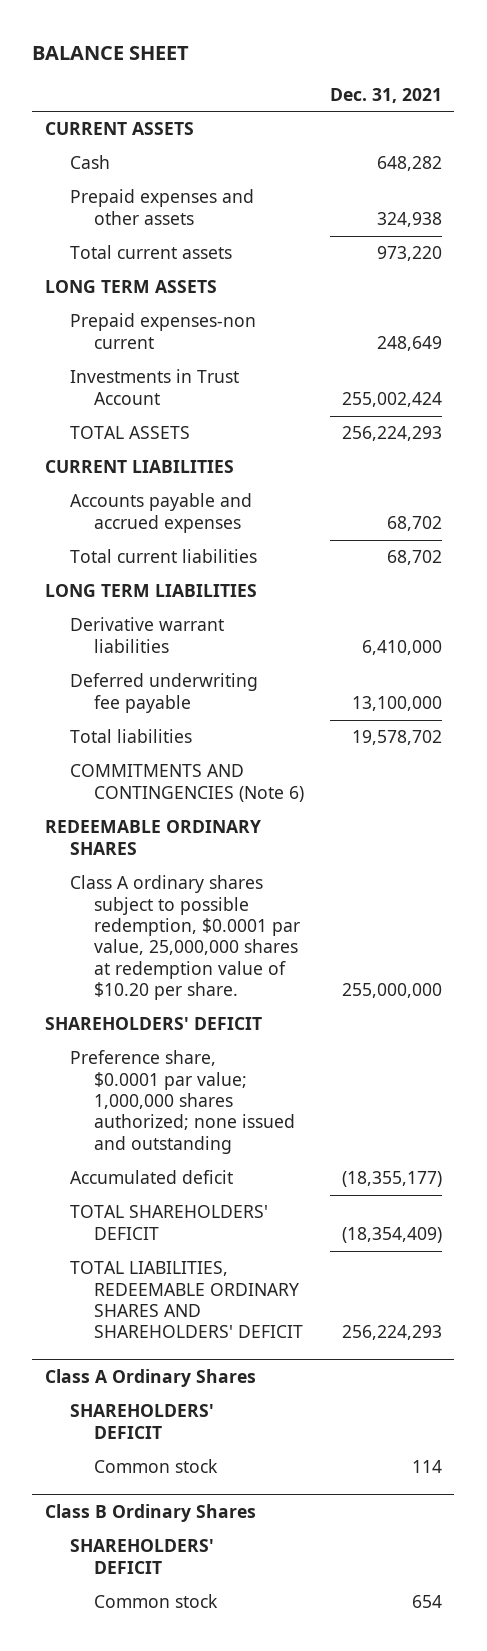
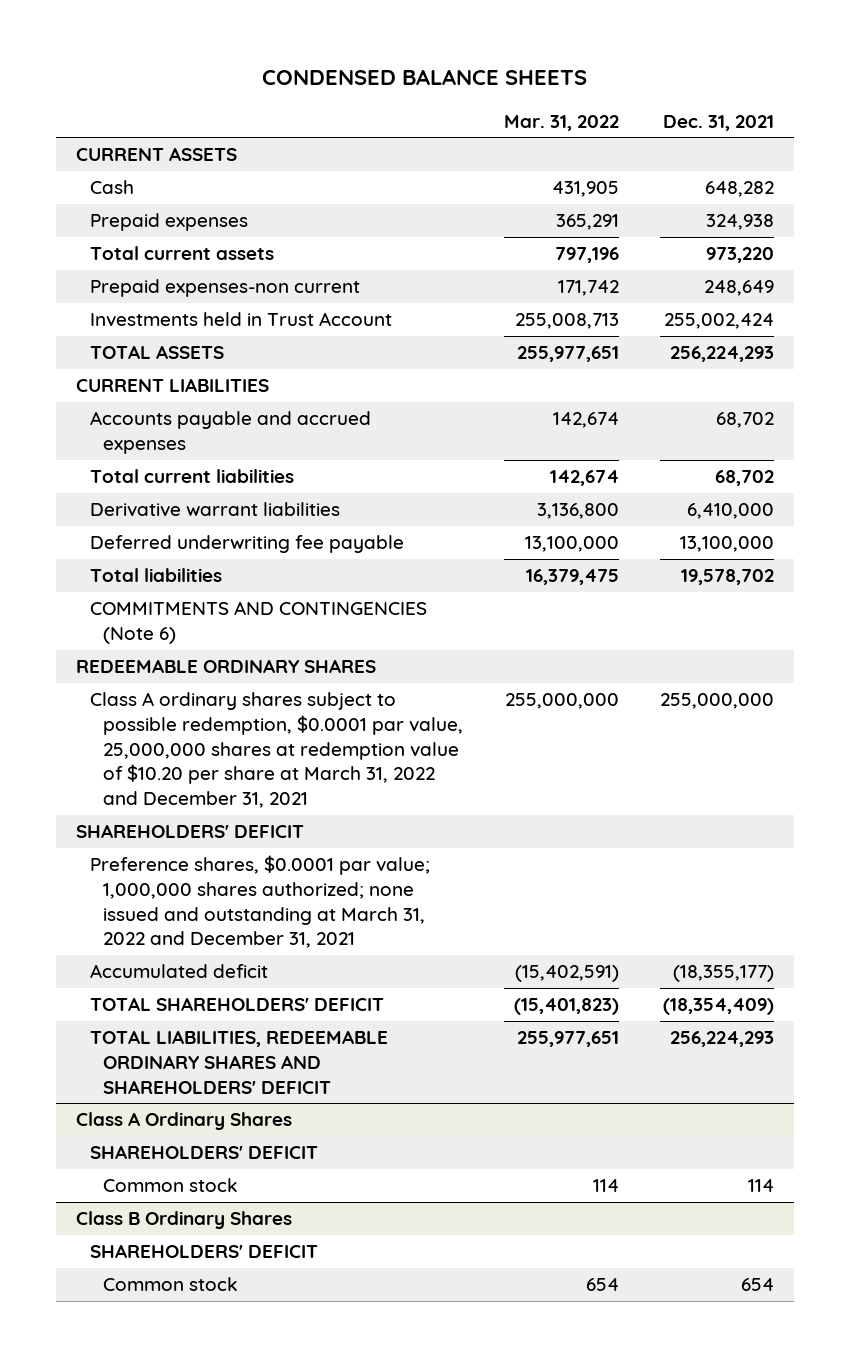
- BALANCE SHEET
+ CONDENSED BALANCE SHEETS
- | Dec. 31, 2021
+ | Mar. 31, 2022 | Dec. 31, 2021
- Prepaid expenses and other assets | 324,938
+ Prepaid expenses | 365,291 | 324,938
- LONG TERM ASSETS
- Investments in Trust Account | 255,002,424
+ Investments held in Trust Account | 255,008,713 | 255,002,424
- LONG TERM LIABILITIES
- Class A ordinary shares subject to possible redemption, $0.0001 par value, 25,000,000 shares at redemption value of $10.20 per share. | 255,000,000
+ Class A ordinary shares subject to possible redemption, $0.0001 par value, 25,000,000 shares at redemption value of $10.20 per share at March 31, 2022 and December 31, 2021 | 255,000,000 | 255,000,000
- Preference share, $0.0001 par value; 1,000,000 shares authorized; none issued and outstanding
+ Preference shares, $0.0001 par value; 1,000,000 shares authorized; none issued and outstanding at March 31, 2022 and December 31, 2021

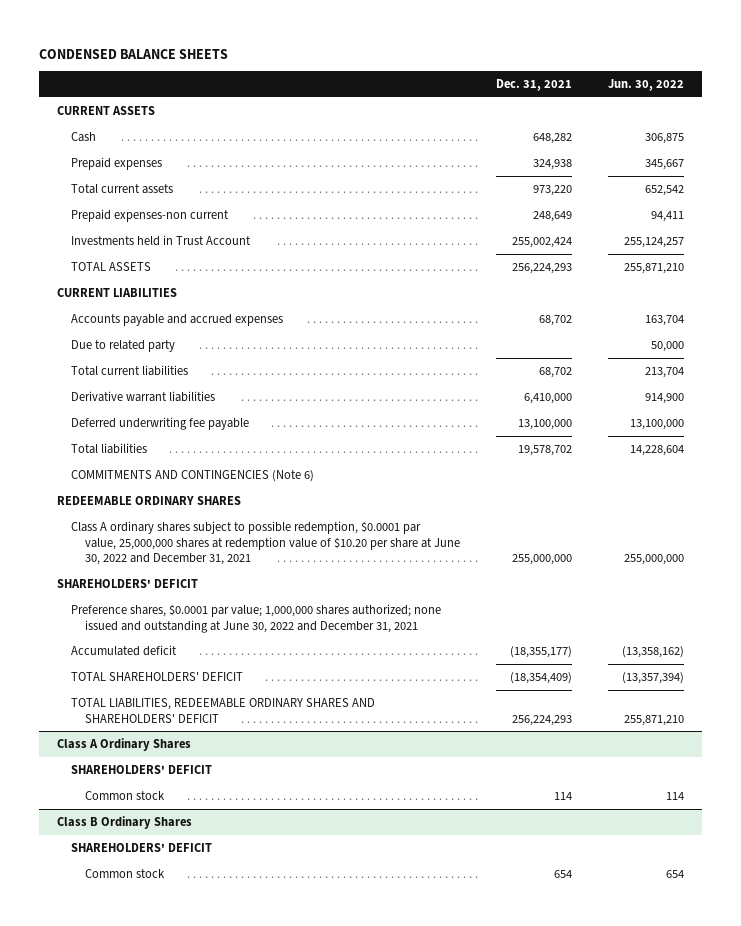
- | Mar. 31, 2022 | Dec. 31, 2021
+ | Dec. 31, 2021 | Jun. 30, 2022
+ Due to related party | | 50,000
- Class A ordinary shares subject to possible redemption, $0.0001 par value, 25,000,000 shares at redemption value of $10.20 per share at March 31, 2022 and December 31, 2021 | 255,000,000 | 255,000,000
+ Class A ordinary shares subject to possible redemption, $0.0001 par value, 25,000,000 shares at redemption value of $10.20 per share at June 30, 2022 and December 31, 2021 | 255,000,000 | 255,000,000
- Preference shares, $0.0001 par value; 1,000,000 shares authorized; none issued and outstanding at March 31, 2022 and December 31, 2021
+ Preference shares, $0.0001 par value; 1,000,000 shares authorized; none issued and outstanding at June 30, 2022 and December 31, 2021

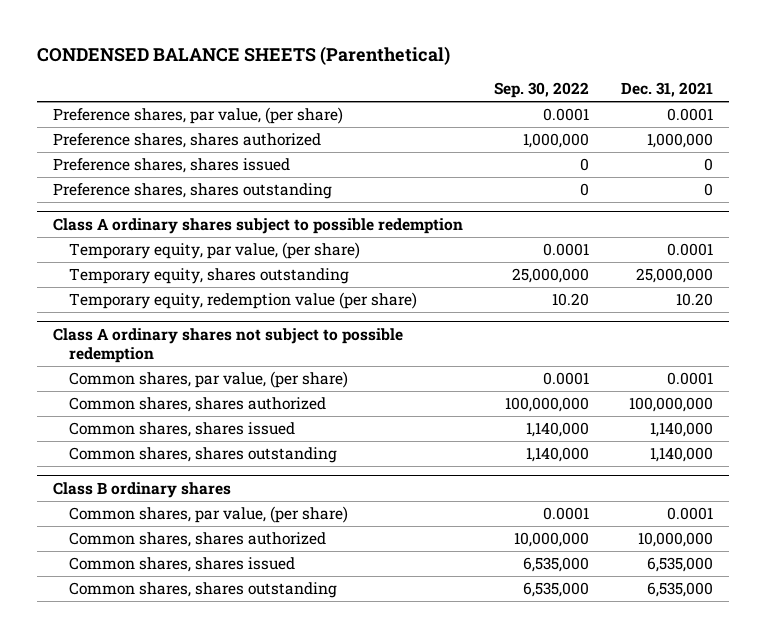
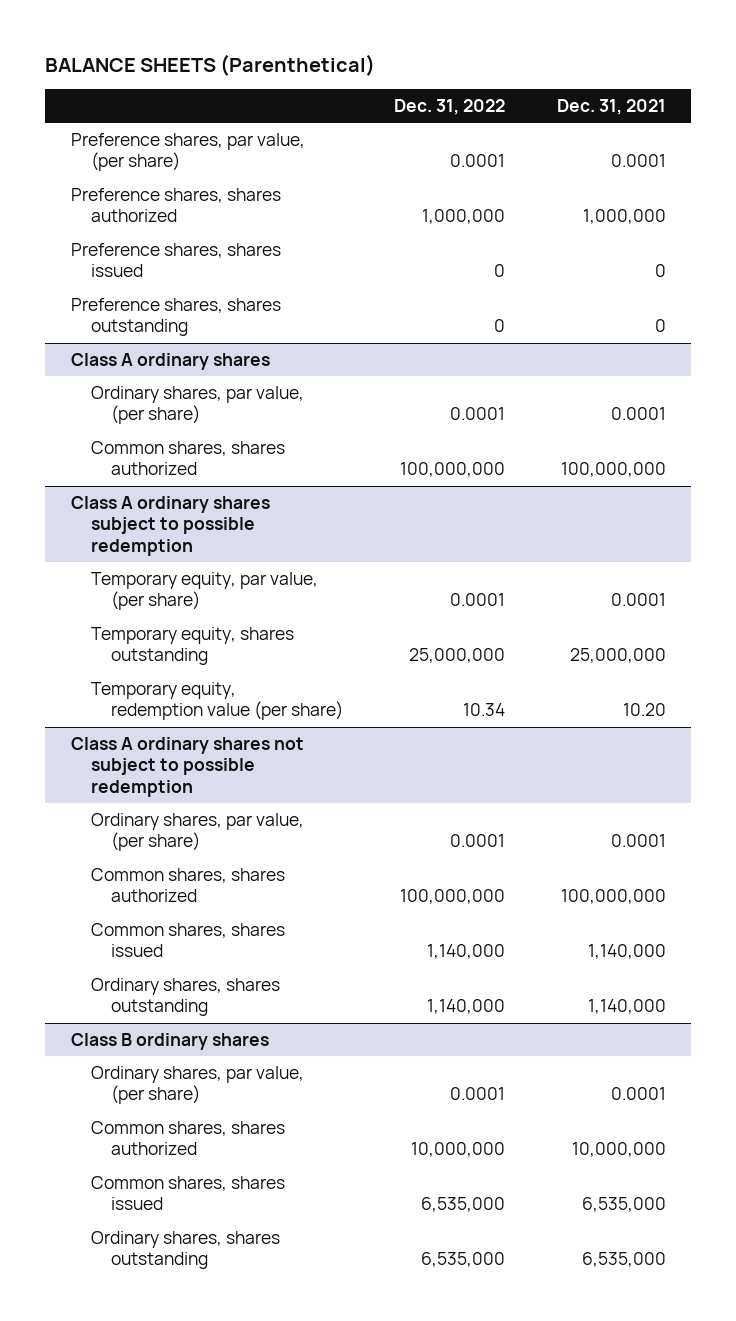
- CONDENSED BALANCE SHEETS (Parenthetical)
+ BALANCE SHEETS (Parenthetical)
- | Sep. 30, 2022 | Dec. 31, 2021
+ | Dec. 31, 2022 | Dec. 31, 2021
+ Class A ordinary shares
+ Ordinary shares, par value, (per share) | 0.0001 | 0.0001
+ Common shares, shares authorized | 100,000,000 | 100,000,000
@ Class A ordinary shares not subject to possible redemption
- Common shares, par value, (per share) | 0.0001 | 0.0001
+ Ordinary shares, par value, (per share) | 0.0001 | 0.0001
- Common shares, shares outstanding | 1,140,000 | 1,140,000
+ Ordinary shares, shares outstanding | 1,140,000 | 1,140,000
@ Class B ordinary shares
- Common shares, par value, (per share) | 0.0001 | 0.0001
+ Ordinary shares, par value, (per share) | 0.0001 | 0.0001
- Common shares, shares outstanding | 6,535,000 | 6,535,000
+ Ordinary shares, shares outstanding | 6,535,000 | 6,535,000

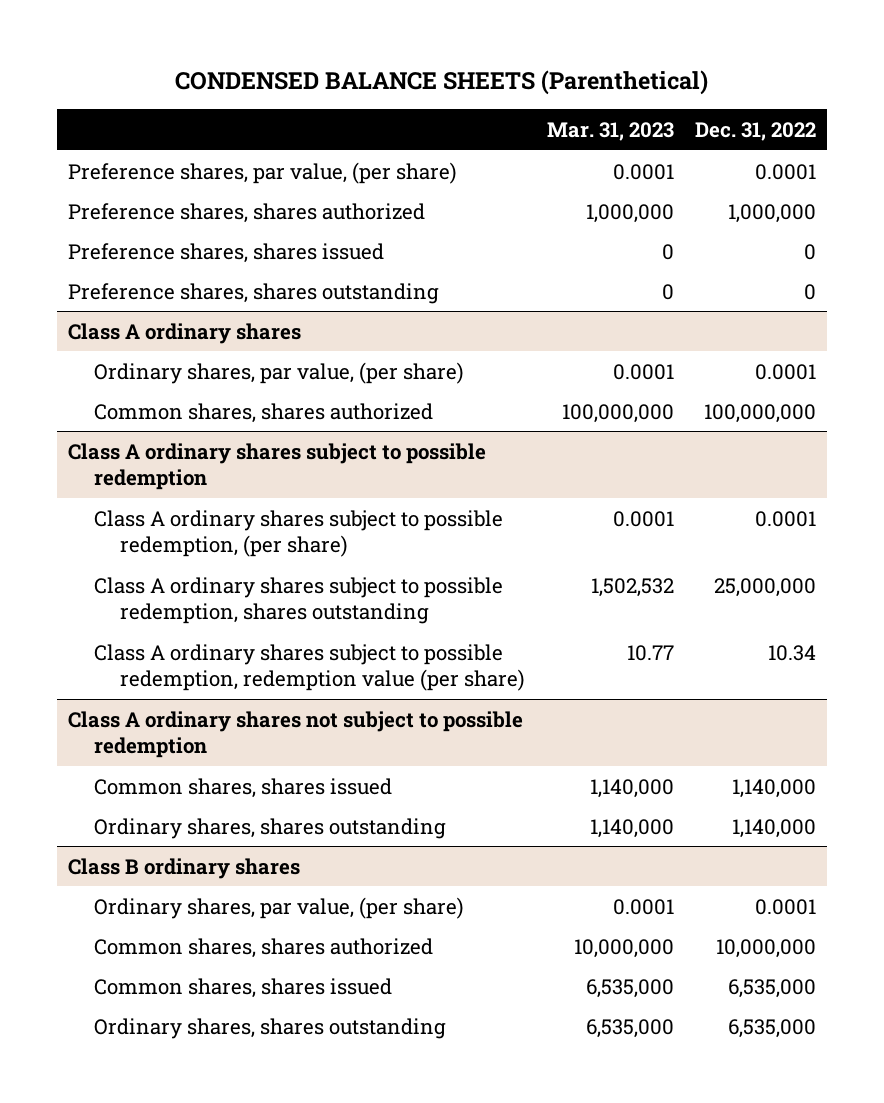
- BALANCE SHEETS (Parenthetical)
+ CONDENSED BALANCE SHEETS (Parenthetical)
- | Dec. 31, 2022 | Dec. 31, 2021
+ | Mar. 31, 2023 | Dec. 31, 2022
@ Class A ordinary shares subject to possible redemption
- Temporary equity, par value, (per share) | 0.0001 | 0.0001
- Temporary equity, shares outstanding | 25,000,000 | 25,000,000
- Temporary equity, redemption value (per share) | 10.34 | 10.20
+ Class A ordinary shares subject to possible redemption, (per share) | 0.0001 | 0.0001
+ Class A ordinary shares subject to possible redemption, shares outstanding | 1,502,532 | 25,000,000
+ Class A ordinary shares subject to possible redemption, redemption value (per share) | 10.77 | 10.34
@ Class A ordinary shares not subject to possible redemption
- Ordinary shares, par value, (per share) | 0.0001 | 0.0001
- Common shares, shares authorized | 100,000,000 | 100,000,000

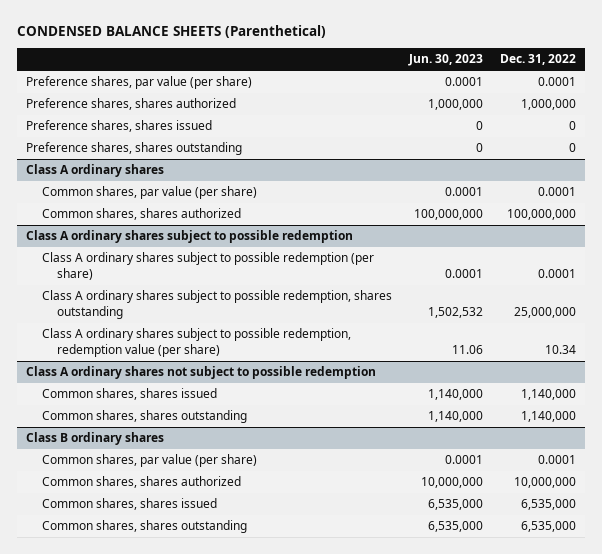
- | Mar. 31, 2023 | Dec. 31, 2022
+ | Jun. 30, 2023 | Dec. 31, 2022
- Preference shares, par value, (per share) | 0.0001 | 0.0001
+ Preference shares, par value (per share) | 0.0001 | 0.0001
@ Class A ordinary shares
- Ordinary shares, par value, (per share) | 0.0001 | 0.0001
+ Common shares, par value (per share) | 0.0001 | 0.0001
@ Class A ordinary shares subject to possible redemption
- Class A ordinary shares subject to possible redemption, (per share) | 0.0001 | 0.0001
+ Class A ordinary shares subject to possible redemption (per share) | 0.0001 | 0.0001
@ Class A ordinary shares not subject to possible redemption
- Ordinary shares, shares outstanding | 1,140,000 | 1,140,000
+ Common shares, shares outstanding | 1,140,000 | 1,140,000
@ Class B ordinary shares
- Ordinary shares, par value, (per share) | 0.0001 | 0.0001
+ Common shares, par value (per share) | 0.0001 | 0.0001
- Ordinary shares, shares outstanding | 6,535,000 | 6,535,000
+ Common shares, shares outstanding | 6,535,000 | 6,535,000

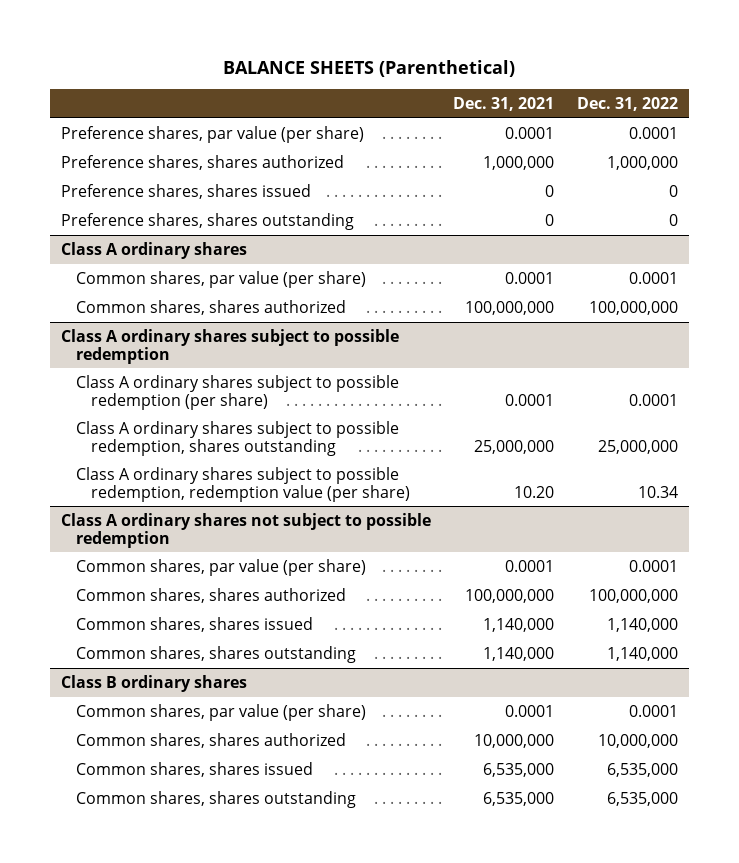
- CONDENSED BALANCE SHEETS (Parenthetical)
+ BALANCE SHEETS (Parenthetical)
- | Jun. 30, 2023 | Dec. 31, 2022
+ | Dec. 31, 2021 | Dec. 31, 2022
@ Class A ordinary shares not subject to possible redemption
+ Common shares, par value (per share) | 0.0001 | 0.0001
+ Common shares, shares authorized | 100,000,000 | 100,000,000

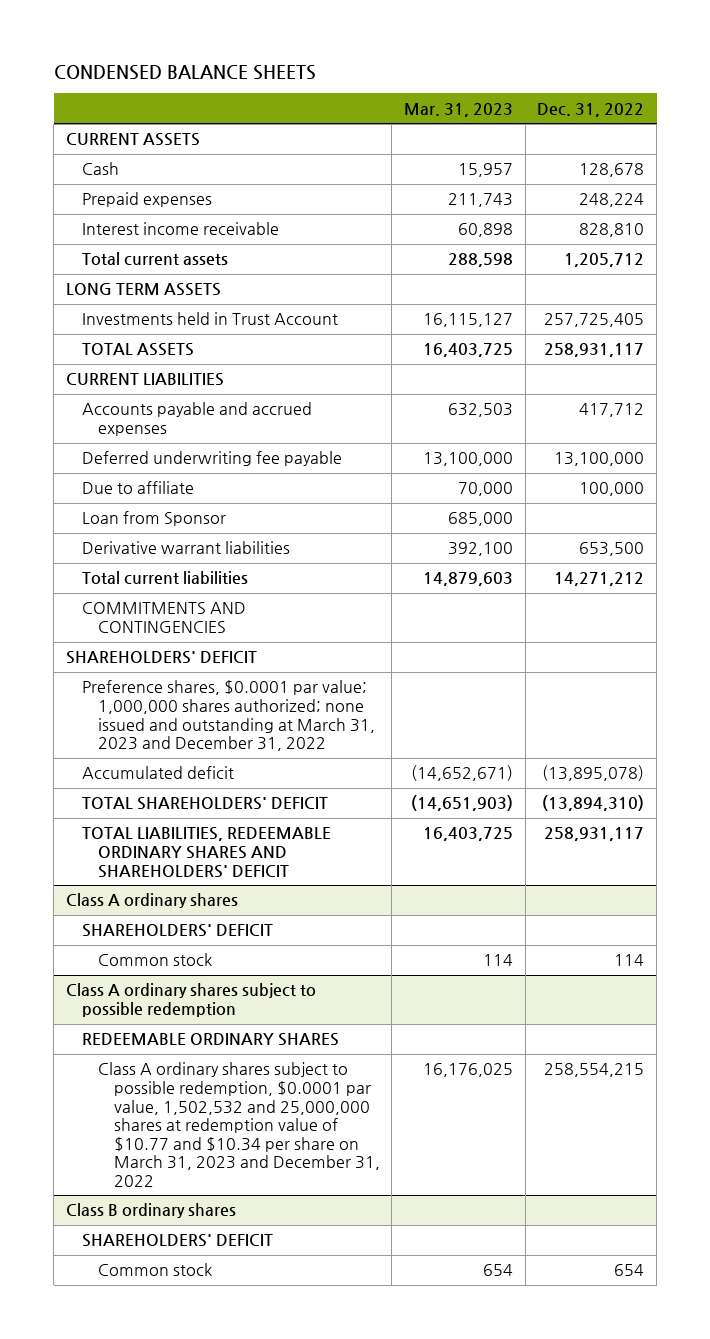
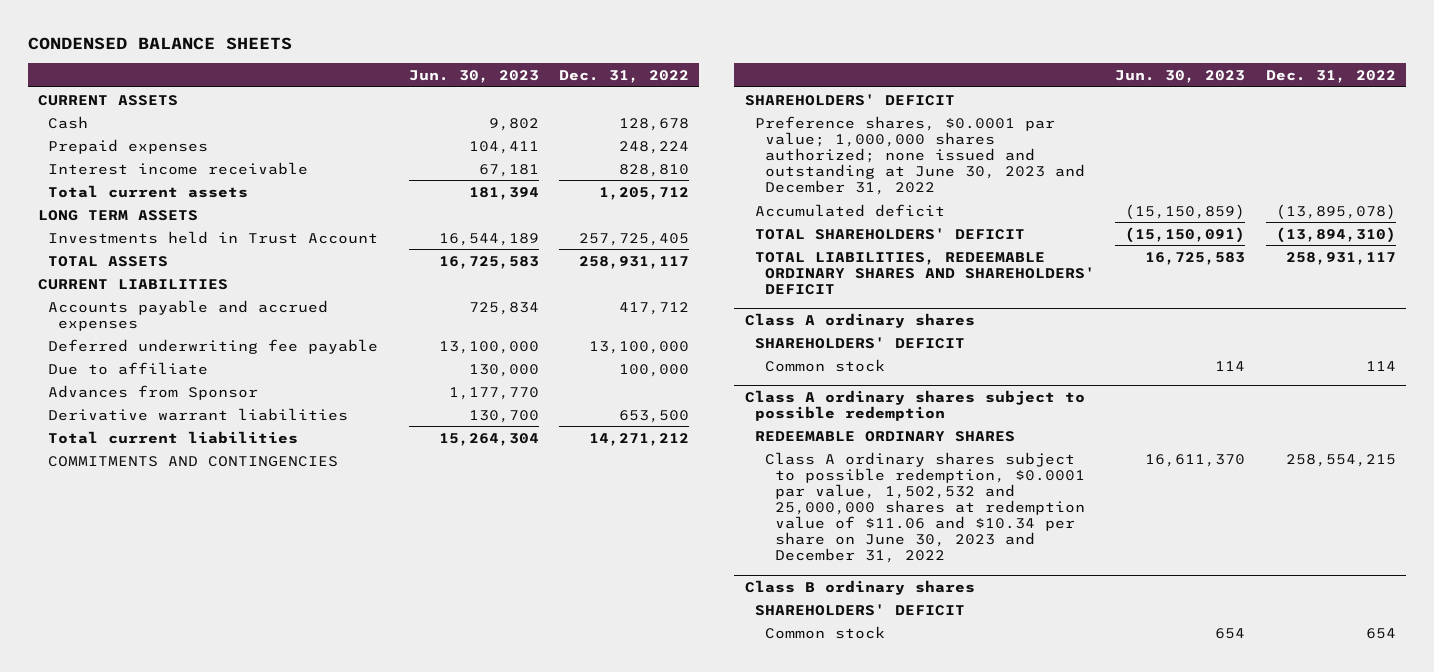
- | Mar. 31, 2023 | Dec. 31, 2022
+ | Jun. 30, 2023 | Dec. 31, 2022
- Loan from Sponsor | 685,000 |
+ Advances from Sponsor | 1,177,770 |
- Preference shares, $0.0001 par value; 1,000,000 shares authorized; none issued and outstanding at March 31, 2023 and December 31, 2022
+ Preference shares, $0.0001 par value; 1,000,000 shares authorized; none issued and outstanding at June 30, 2023 and December 31, 2022
@ Class A ordinary shares subject to possible redemption
- Class A ordinary shares subject to possible redemption, $0.0001 par value, 1,502,532 and 25,000,000 shares at redemption value of $10.77 and $10.34 per share on March 31, 2023 and December 31, 2022 | 16,176,025 | 258,554,215
+ Class A ordinary shares subject to possible redemption, $0.0001 par value, 1,502,532 and 25,000,000 shares at redemption value of $11.06 and $10.34 per share on June 30, 2023 and December 31, 2022 | 16,611,370 | 258,554,215

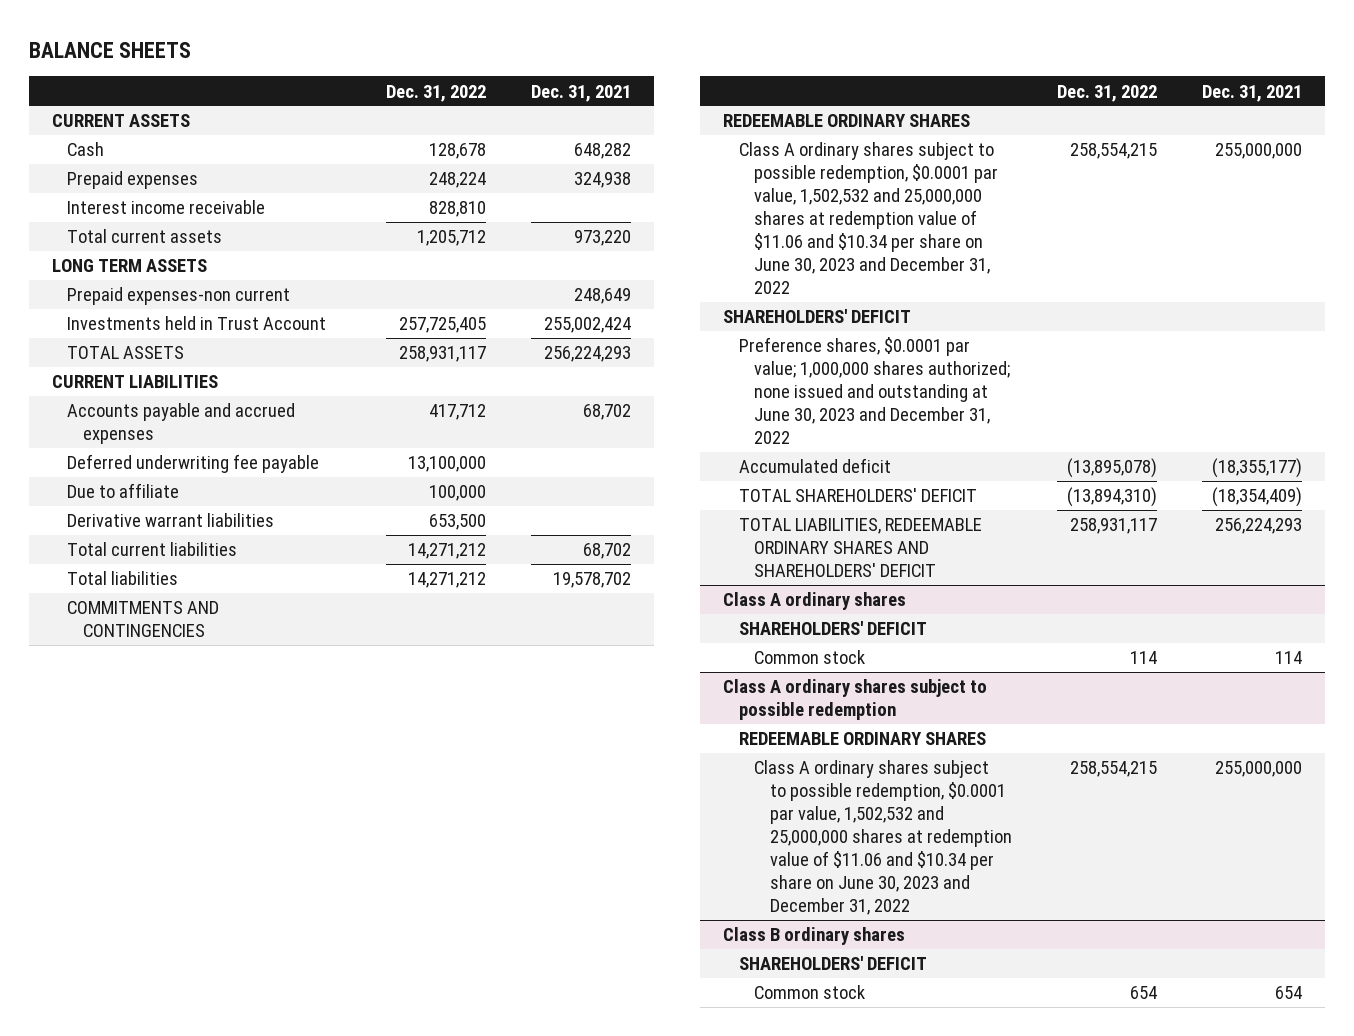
- CONDENSED BALANCE SHEETS
+ BALANCE SHEETS
- | Jun. 30, 2023 | Dec. 31, 2022
+ | Dec. 31, 2022 | Dec. 31, 2021
+ Prepaid expenses-non current | | 248,649
- Advances from Sponsor | 1,177,770 |
+ Total liabilities | 14,271,212 | 19,578,702
+ REDEEMABLE ORDINARY SHARES
+ Class A ordinary shares subject to possible redemption, $0.0001 par value, 1,502,532 and 25,000,000 shares at redemption value of $11.06 and $10.34 per share on June 30, 2023 and December 31, 2022 | 258,554,215 | 255,000,000

